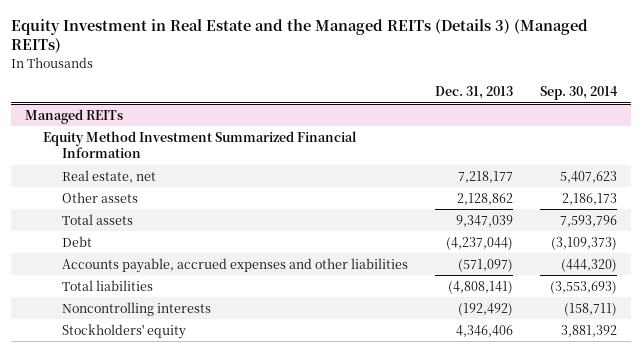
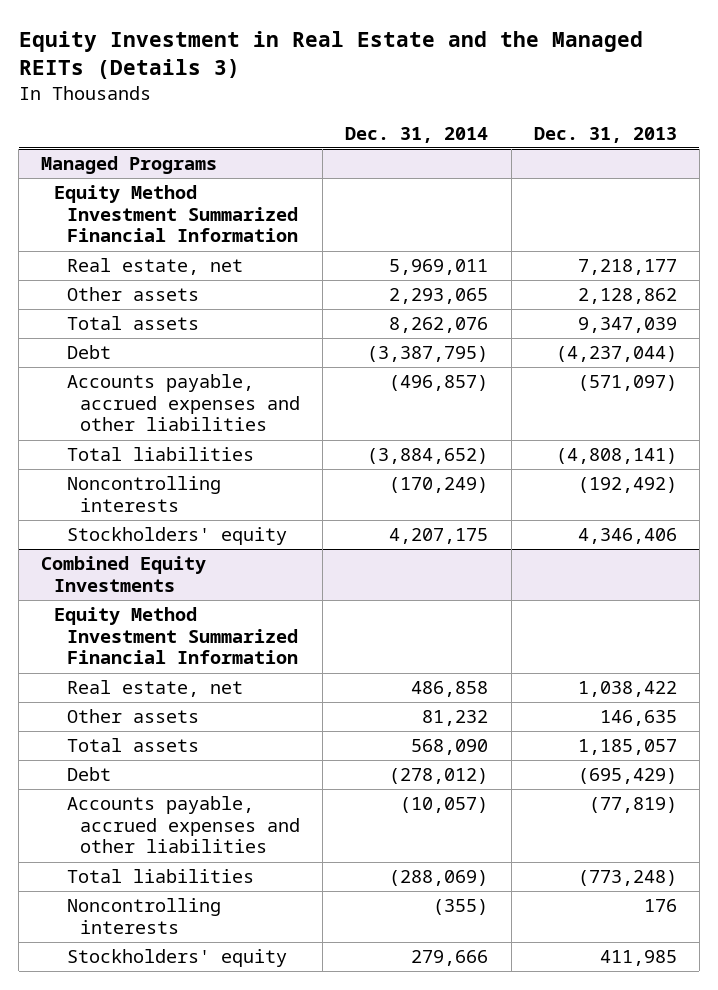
- Equity Investment in Real Estate and the Managed REITs (Details 3) (Managed REITs)
+ Equity Investment in Real Estate and the Managed REITs (Details 3)
- | Dec. 31, 2013 | Sep. 30, 2014
+ | Dec. 31, 2014 | Dec. 31, 2013
- Managed REITs
+ Managed Programs
+ Combined Equity Investments
+ Equity Method Investment Summarized Financial Information
+ Real estate, net | 486,858 | 1,038,422
+ Other assets | 81,232 | 146,635
+ Total assets | 568,090 | 1,185,057
+ Debt | (278,012) | (695,429)
+ Accounts payable, accrued expenses and other liabilities | (10,057) | (77,819)
+ Total liabilities | (288,069) | (773,248)
+ Noncontrolling interests | (355) | 176
+ Stockholders' equity | 279,666 | 411,985

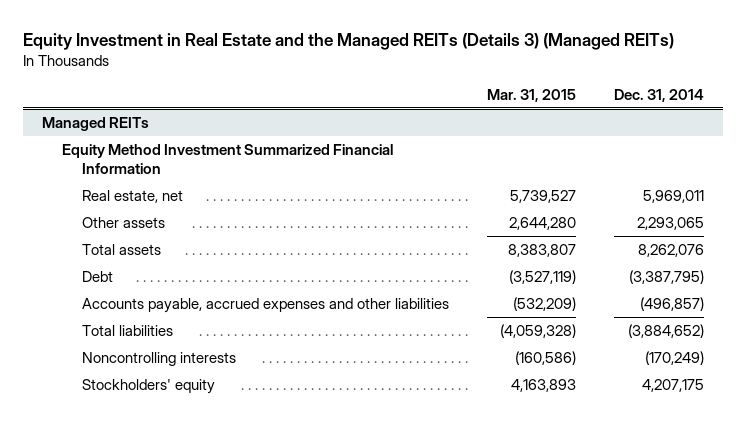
- Equity Investment in Real Estate and the Managed REITs (Details 3)
+ Equity Investment in Real Estate and the Managed REITs (Details 3) (Managed REITs)
- | Dec. 31, 2014 | Dec. 31, 2013
+ | Mar. 31, 2015 | Dec. 31, 2014
- Managed Programs
+ Managed REITs
- Combined Equity Investments
- Equity Method Investment Summarized Financial Information
- Real estate, net | 486,858 | 1,038,422
- Other assets | 81,232 | 146,635
- Total assets | 568,090 | 1,185,057
- Debt | (278,012) | (695,429)
- Accounts payable, accrued expenses and other liabilities | (10,057) | (77,819)
- Total liabilities | (288,069) | (773,248)
- Noncontrolling interests | (355) | 176
- Stockholders' equity | 279,666 | 411,985

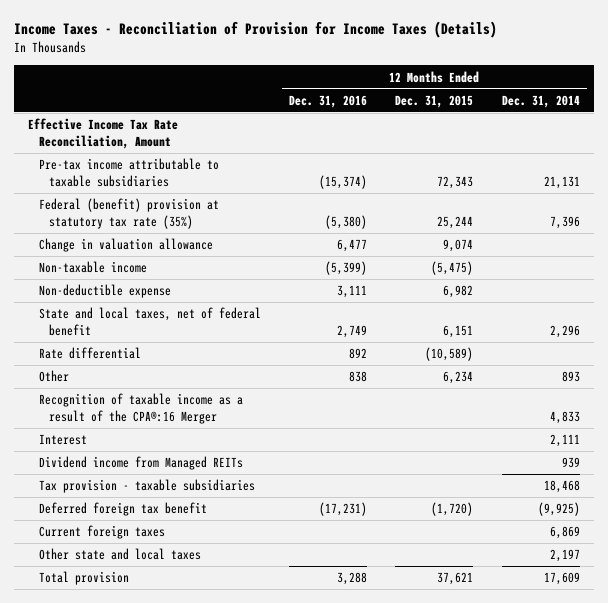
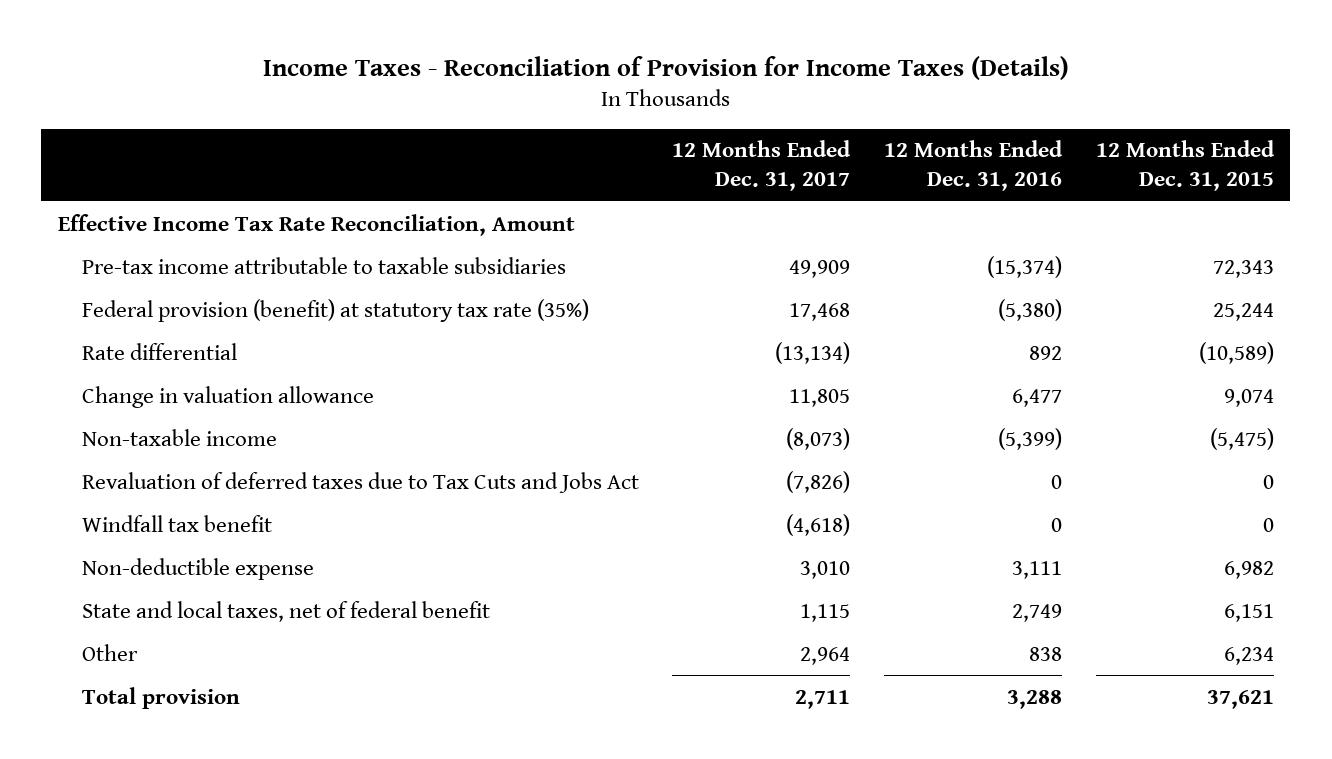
- | 12 Months Ended Dec. 31, 2016 | 12 Months Ended Dec. 31, 2015 | 12 Months Ended Dec. 31, 2014
+ | 12 Months Ended Dec. 31, 2017 | 12 Months Ended Dec. 31, 2016 | 12 Months Ended Dec. 31, 2015
- Federal (benefit) provision at statutory tax rate (35%) | (5,380) | 25,244 | 7,396
+ Federal provision (benefit) at statutory tax rate (35%) | 17,468 | (5,380) | 25,244
moved up: Rate differential | (13,134) | 892 | (10,589)
+ Revaluation of deferred taxes due to Tax Cuts and Jobs Act | (7,826) | 0 | 0
+ Windfall tax benefit | (4,618) | 0 | 0
- Recognition of taxable income as a result of the CPA®:16 Merger | | | 4,833
- Interest | | | 2,111
- Dividend income from Managed REITs | | | 939
- Tax provision - taxable subsidiaries | | | 18,468
- Deferred foreign tax benefit | (17,231) | (1,720) | (9,925)
- Current foreign taxes | | | 6,869
- Other state and local taxes | | | 2,197

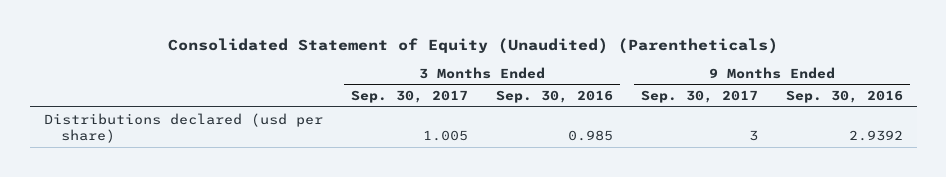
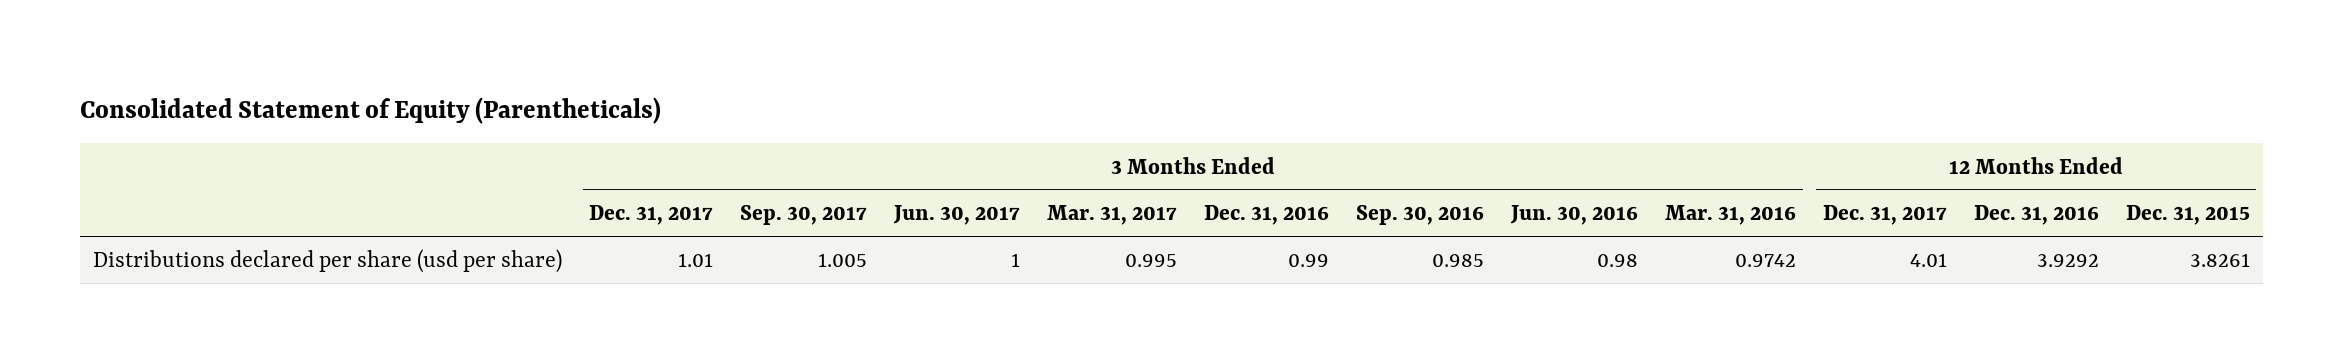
- Consolidated Statement of Equity (Unaudited) (Parentheticals)
+ Consolidated Statement of Equity (Parentheticals)
- | 3 Months Ended Sep. 30, 2017 | 3 Months Ended Sep. 30, 2016 | 9 Months Ended Sep. 30, 2017 | 9 Months Ended Sep. 30, 2016
+ | 3 Months Ended Dec. 31, 2017 | 3 Months Ended Sep. 30, 2017 | 3 Months Ended Jun. 30, 2017 | 3 Months Ended Mar. 31, 2017 | 3 Months Ended Dec. 31, 2016 | 3 Months Ended Sep. 30, 2016 | 3 Months Ended Jun. 30, 2016 | 3 Months Ended Mar. 31, 2016 | 12 Months Ended Dec. 31, 2017 | 12 Months Ended Dec. 31, 2016 | 12 Months Ended Dec. 31, 2015
- Distributions declared (usd per share) | 1.005 | 0.985 | 3 | 2.9392
+ Distributions declared per share (usd per share) | 1.01 | 1.005 | 1 | 0.995 | 0.99 | 0.985 | 0.98 | 0.9742 | 4.01 | 3.9292 | 3.8261

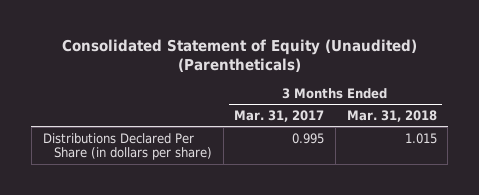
- Consolidated Statement of Equity (Parentheticals)
+ Consolidated Statement of Equity (Unaudited) (Parentheticals)
- | 3 Months Ended Dec. 31, 2017 | 3 Months Ended Sep. 30, 2017 | 3 Months Ended Jun. 30, 2017 | 3 Months Ended Mar. 31, 2017 | 3 Months Ended Dec. 31, 2016 | 3 Months Ended Sep. 30, 2016 | 3 Months Ended Jun. 30, 2016 | 3 Months Ended Mar. 31, 2016 | 12 Months Ended Dec. 31, 2017 | 12 Months Ended Dec. 31, 2016 | 12 Months Ended Dec. 31, 2015
+ | 3 Months Ended Mar. 31, 2017 | 3 Months Ended Mar. 31, 2018
- Distributions declared per share (usd per share) | 1.01 | 1.005 | 1 | 0.995 | 0.99 | 0.985 | 0.98 | 0.9742 | 4.01 | 3.9292 | 3.8261
+ Distributions Declared Per Share (in dollars per share) | 0.995 | 1.015

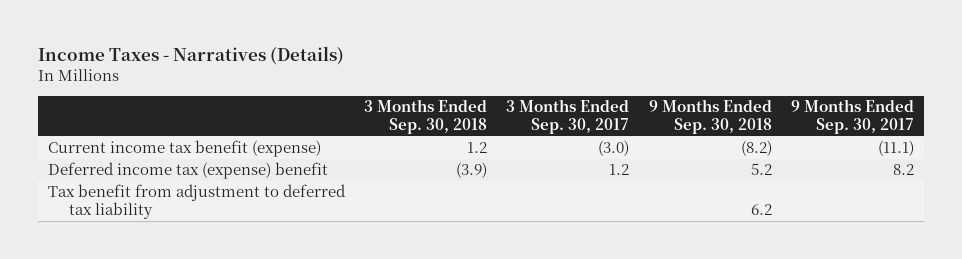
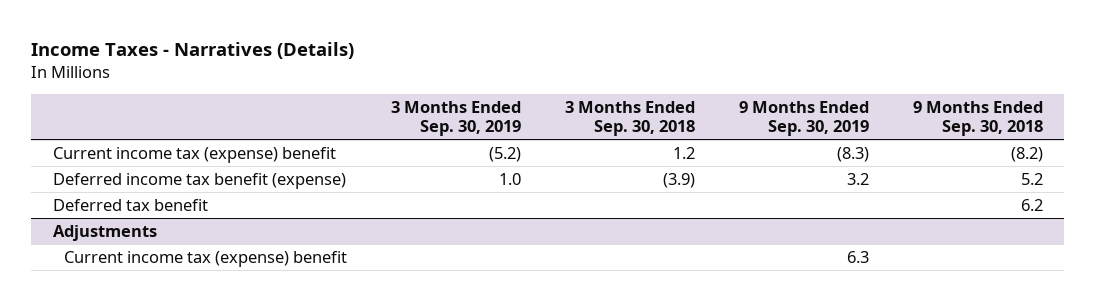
- | 3 Months Ended Sep. 30, 2018 | 3 Months Ended Sep. 30, 2017 | 9 Months Ended Sep. 30, 2018 | 9 Months Ended Sep. 30, 2017
+ | 3 Months Ended Sep. 30, 2019 | 3 Months Ended Sep. 30, 2018 | 9 Months Ended Sep. 30, 2019 | 9 Months Ended Sep. 30, 2018
- Current income tax benefit (expense) | 1.2 | (3.0) | (8.2) | (11.1)
- Deferred income tax (expense) benefit | (3.9) | 1.2 | 5.2 | 8.2
- Tax benefit from adjustment to deferred tax liability | | | 6.2 |
+ Current income tax (expense) benefit | (5.2) | 1.2 | (8.3) | (8.2)
+ Deferred income tax benefit (expense) | 1.0 | (3.9) | 3.2 | 5.2
+ Deferred tax benefit | | | | 6.2
+ Adjustments
+ Current income tax (expense) benefit | | | 6.3 |

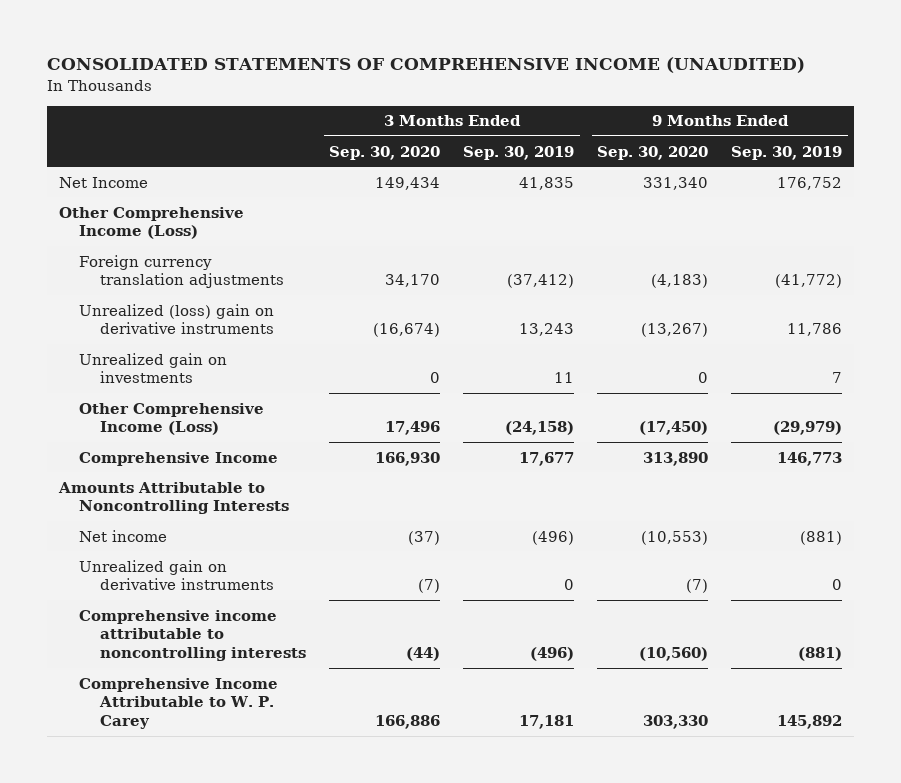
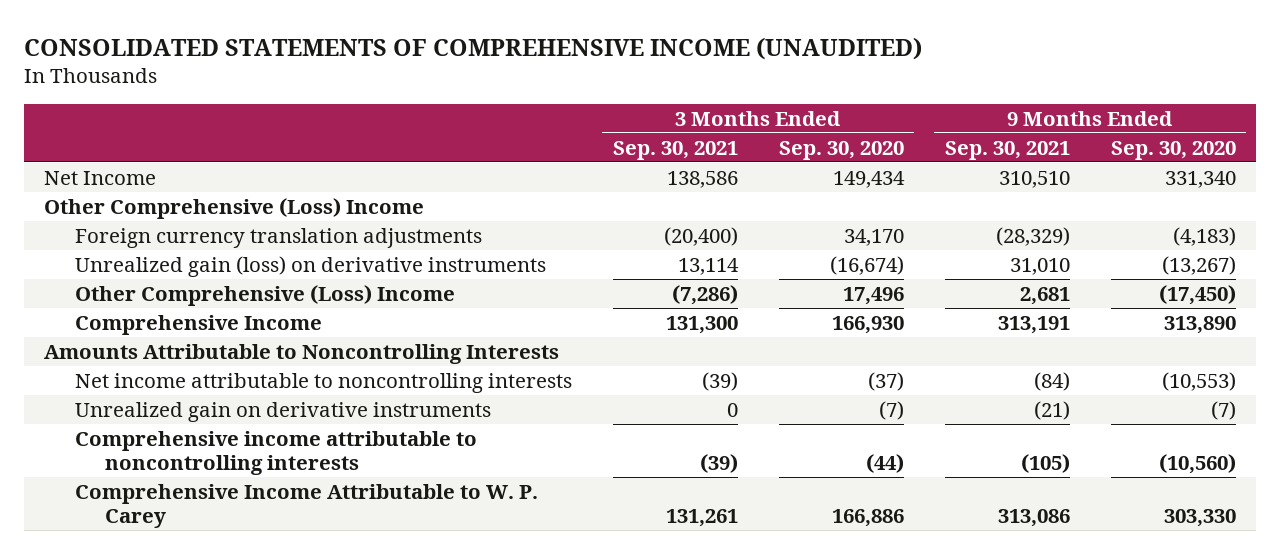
- | 3 Months Ended Sep. 30, 2020 | 3 Months Ended Sep. 30, 2019 | 9 Months Ended Sep. 30, 2020 | 9 Months Ended Sep. 30, 2019
+ | 3 Months Ended Sep. 30, 2021 | 3 Months Ended Sep. 30, 2020 | 9 Months Ended Sep. 30, 2021 | 9 Months Ended Sep. 30, 2020
- Other Comprehensive Income (Loss)
+ Other Comprehensive (Loss) Income
- Unrealized (loss) gain on derivative instruments | (16,674) | 13,243 | (13,267) | 11,786
- Unrealized gain on investments | 0 | 11 | 0 | 7
- Other Comprehensive Income (Loss) | 17,496 | (24,158) | (17,450) | (29,979)
+ Unrealized gain (loss) on derivative instruments | 13,114 | (16,674) | 31,010 | (13,267)
+ Other Comprehensive (Loss) Income | (7,286) | 17,496 | 2,681 | (17,450)
- Net income | (37) | (496) | (10,553) | (881)
+ Net income attributable to noncontrolling interests | (39) | (37) | (84) | (10,553)

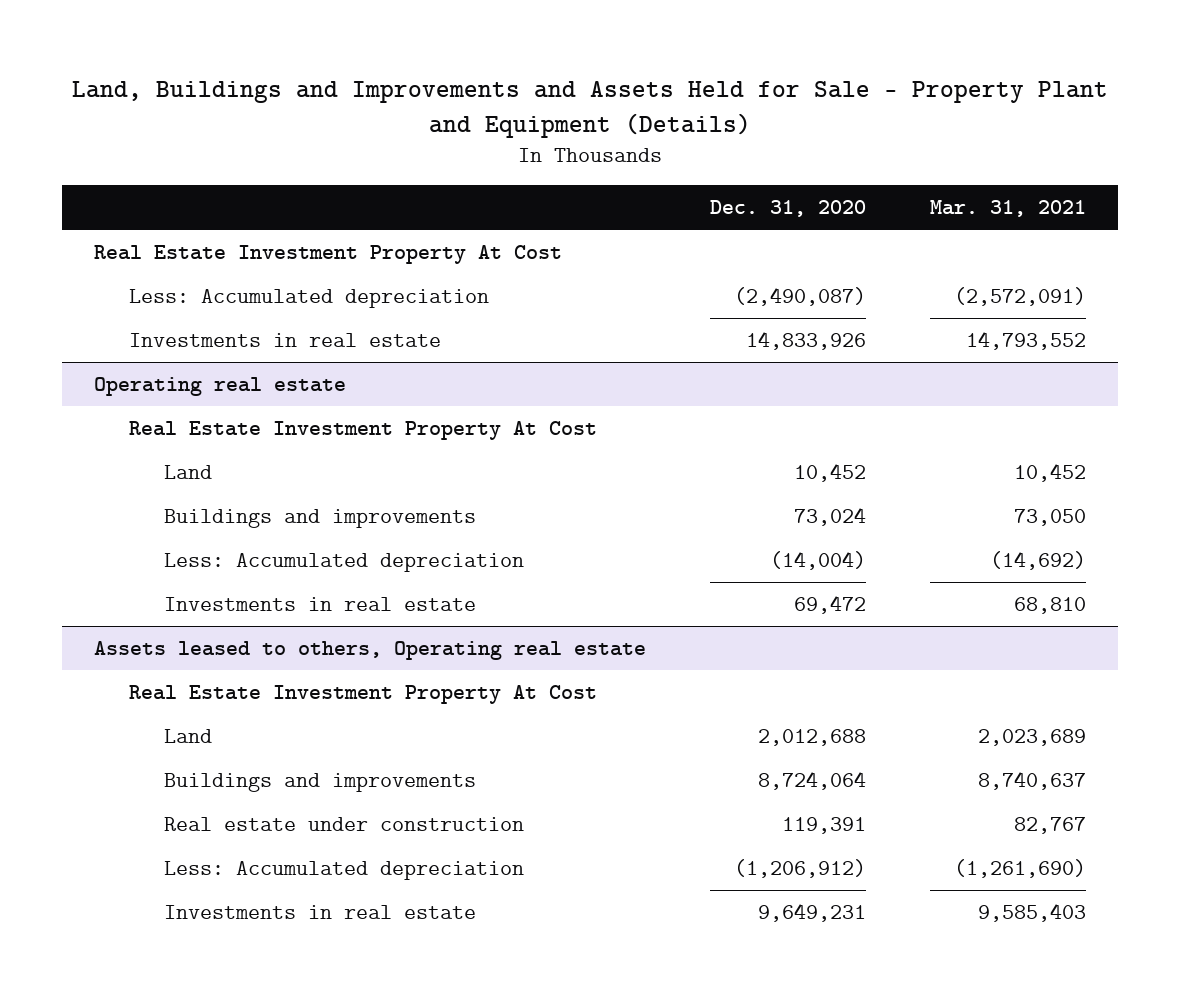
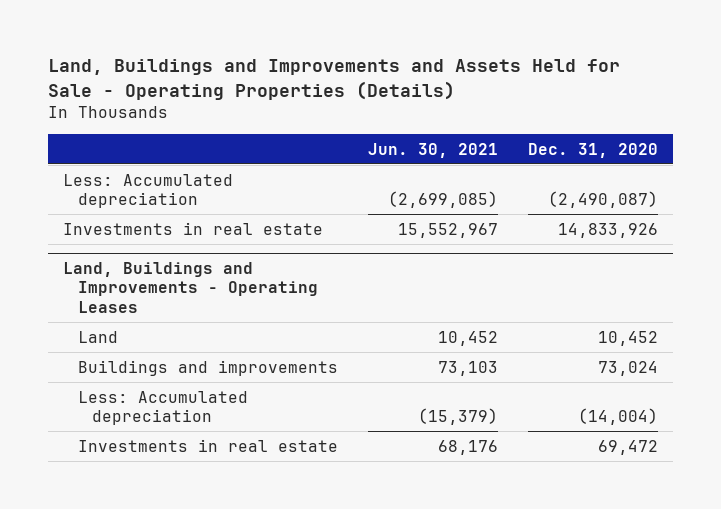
- Land, Buildings and Improvements and Assets Held for Sale - Property Plant and Equipment (Details)
+ Land, Buildings and Improvements and Assets Held for Sale - Operating Properties (Details)
- | Dec. 31, 2020 | Mar. 31, 2021
+ | Jun. 30, 2021 | Dec. 31, 2020
- Real Estate Investment Property At Cost
- Operating real estate
- Real Estate Investment Property At Cost
+ Land, Buildings and Improvements - Operating Leases
- Assets leased to others, Operating real estate
- Real Estate Investment Property At Cost
- Land | 2,012,688 | 2,023,689
- Buildings and improvements | 8,724,064 | 8,740,637
- Real estate under construction | 119,391 | 82,767
- Less: Accumulated depreciation | (1,206,912) | (1,261,690)
- Investments in real estate | 9,649,231 | 9,585,403

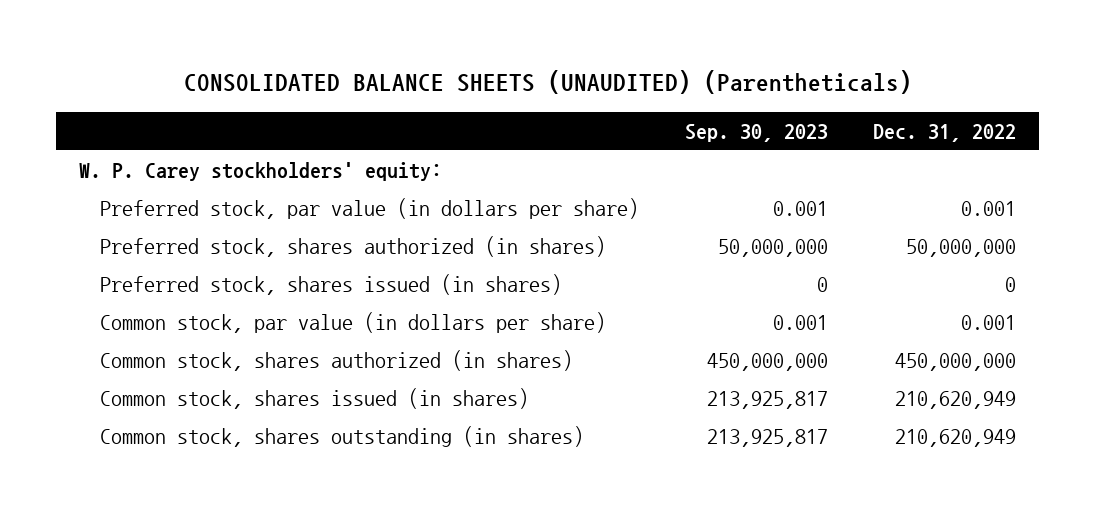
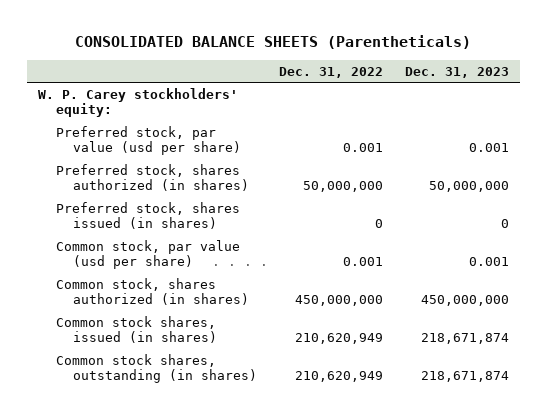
- CONSOLIDATED BALANCE SHEETS (UNAUDITED) (Parentheticals)
+ CONSOLIDATED BALANCE SHEETS (Parentheticals)
- | Sep. 30, 2023 | Dec. 31, 2022
+ | Dec. 31, 2022 | Dec. 31, 2023
- Preferred stock, par value (in dollars per share) | 0.001 | 0.001
+ Preferred stock, par value (usd per share) | 0.001 | 0.001
- Common stock, par value (in dollars per share) | 0.001 | 0.001
+ Common stock, par value (usd per share) | 0.001 | 0.001
- Common stock, shares issued (in shares) | 213,925,817 | 210,620,949
- Common stock, shares outstanding (in shares) | 213,925,817 | 210,620,949
+ Common stock shares, issued (in shares) | 210,620,949 | 218,671,874
+ Common stock shares, outstanding (in shares) | 210,620,949 | 218,671,874

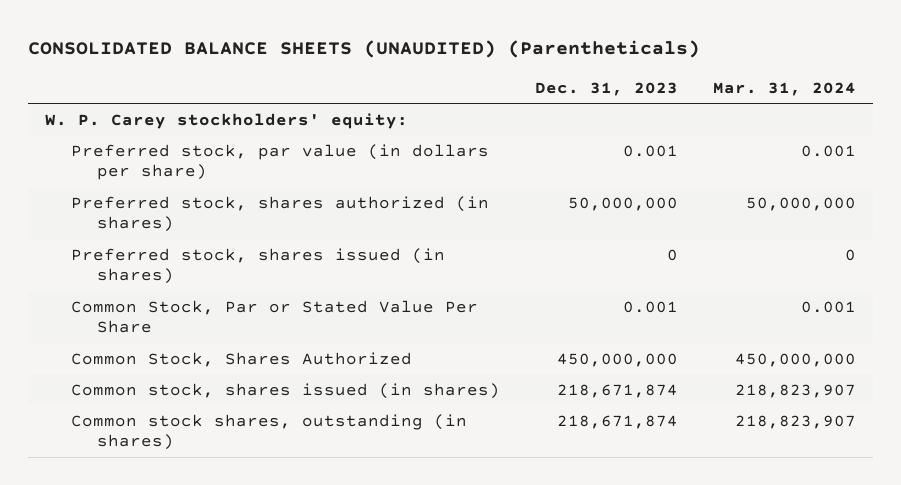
- CONSOLIDATED BALANCE SHEETS (Parentheticals)
+ CONSOLIDATED BALANCE SHEETS (UNAUDITED) (Parentheticals)
- | Dec. 31, 2022 | Dec. 31, 2023
+ | Dec. 31, 2023 | Mar. 31, 2024
- Preferred stock, par value (usd per share) | 0.001 | 0.001
+ Preferred stock, par value (in dollars per share) | 0.001 | 0.001
- Common stock, par value (usd per share) | 0.001 | 0.001
- Common stock, shares authorized (in shares) | 450,000,000 | 450,000,000
- Common stock shares, issued (in shares) | 210,620,949 | 218,671,874
+ Common Stock, Par or Stated Value Per Share | 0.001 | 0.001
+ Common Stock, Shares Authorized | 450,000,000 | 450,000,000
+ Common stock, shares issued (in shares) | 218,671,874 | 218,823,907

